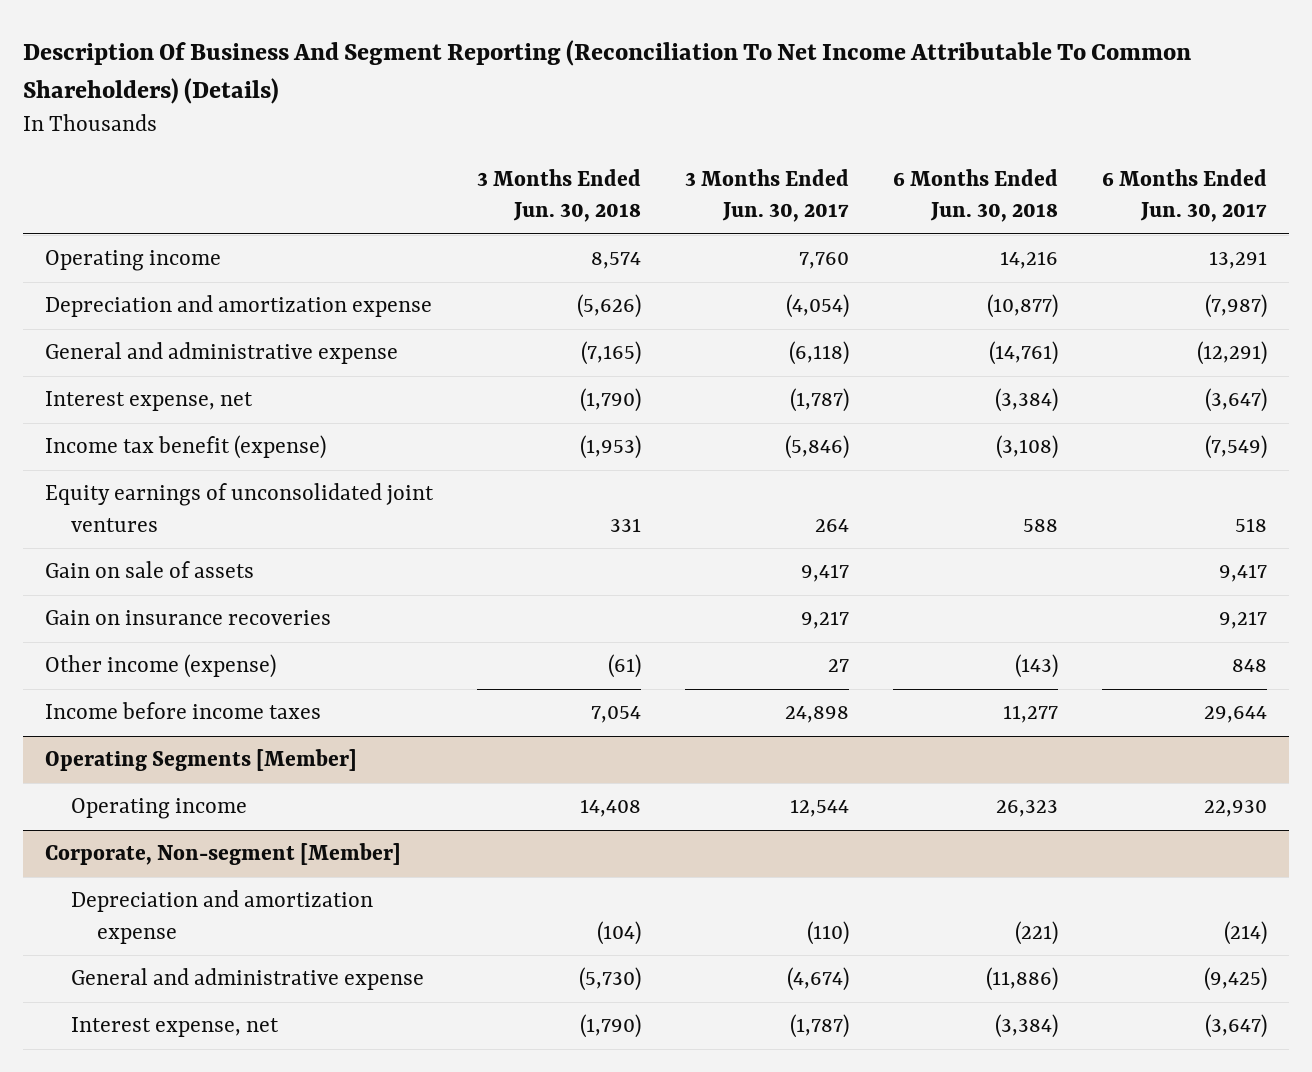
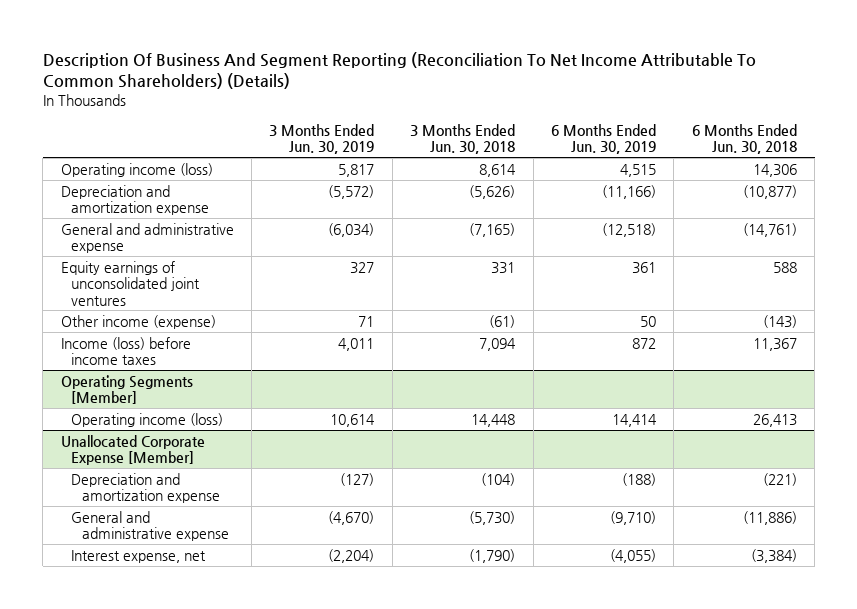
- | 3 Months Ended Jun. 30, 2018 | 3 Months Ended Jun. 30, 2017 | 6 Months Ended Jun. 30, 2018 | 6 Months Ended Jun. 30, 2017
+ | 3 Months Ended Jun. 30, 2019 | 3 Months Ended Jun. 30, 2018 | 6 Months Ended Jun. 30, 2019 | 6 Months Ended Jun. 30, 2018
- Operating income | 8,574 | 7,760 | 14,216 | 13,291
+ Operating income (loss) | 5,817 | 8,614 | 4,515 | 14,306
- Interest expense, net | (1,790) | (1,787) | (3,384) | (3,647)
- Income tax benefit (expense) | (1,953) | (5,846) | (3,108) | (7,549)
- Gain on sale of assets | | 9,417 | | 9,417
- Gain on insurance recoveries | | 9,217 | | 9,217
- Income before income taxes | 7,054 | 24,898 | 11,277 | 29,644
+ Income (loss) before income taxes | 4,011 | 7,094 | 872 | 11,367
@ Operating Segments [Member]
- Operating income | 14,408 | 12,544 | 26,323 | 22,930
- Corporate, Non-segment [Member]
@ Operating Segments [Member]
+ Operating income (loss) | 10,614 | 14,448 | 14,414 | 26,413
+ Unallocated Corporate Expense [Member]

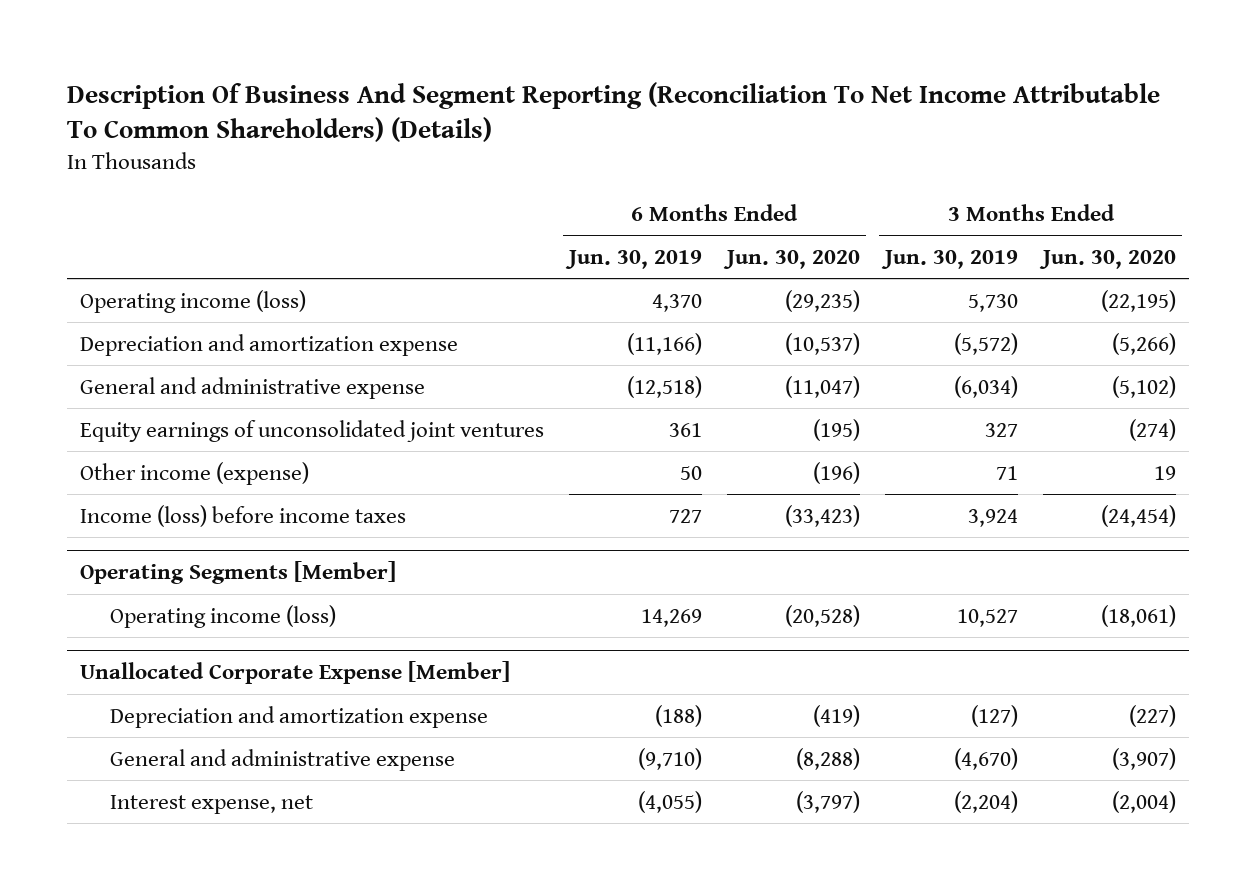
- | 3 Months Ended Jun. 30, 2019 | 3 Months Ended Jun. 30, 2018 | 6 Months Ended Jun. 30, 2019 | 6 Months Ended Jun. 30, 2018
+ | 6 Months Ended Jun. 30, 2019 | 6 Months Ended Jun. 30, 2020 | 3 Months Ended Jun. 30, 2019 | 3 Months Ended Jun. 30, 2020
- Operating income (loss) | 5,817 | 8,614 | 4,515 | 14,306
+ Operating income (loss) | 4,370 | (29,235) | 5,730 | (22,195)
- Income (loss) before income taxes | 4,011 | 7,094 | 872 | 11,367
+ Income (loss) before income taxes | 727 | (33,423) | 3,924 | (24,454)
@ Operating Segments [Member]
- Operating income (loss) | 10,614 | 14,448 | 14,414 | 26,413
+ Operating income (loss) | 14,269 | (20,528) | 10,527 | (18,061)

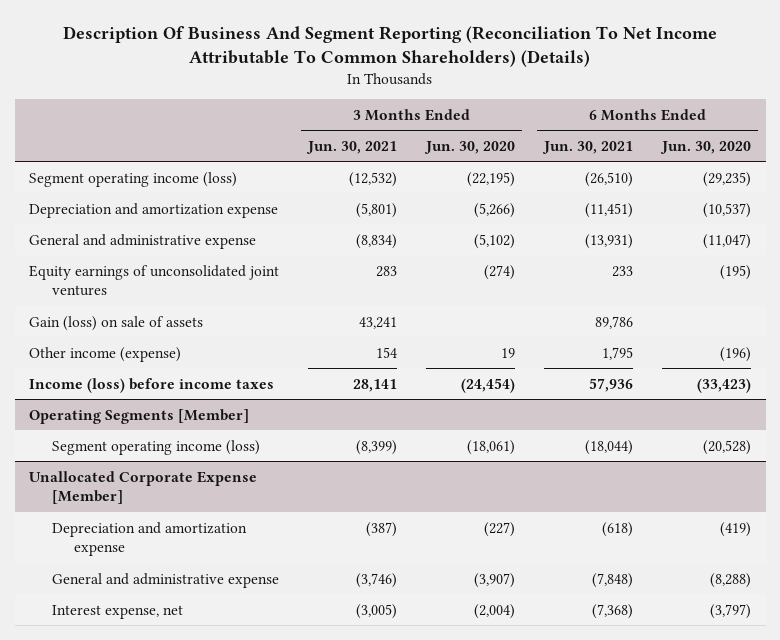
- | 6 Months Ended Jun. 30, 2019 | 6 Months Ended Jun. 30, 2020 | 3 Months Ended Jun. 30, 2019 | 3 Months Ended Jun. 30, 2020
+ | 3 Months Ended Jun. 30, 2021 | 3 Months Ended Jun. 30, 2020 | 6 Months Ended Jun. 30, 2021 | 6 Months Ended Jun. 30, 2020
- Operating income (loss) | 4,370 | (29,235) | 5,730 | (22,195)
+ Segment operating income (loss) | (12,532) | (22,195) | (26,510) | (29,235)
+ Gain (loss) on sale of assets | 43,241 | | 89,786 |
@ Operating Segments [Member]
- Operating income (loss) | 14,269 | (20,528) | 10,527 | (18,061)
+ Segment operating income (loss) | (8,399) | (18,061) | (18,044) | (20,528)

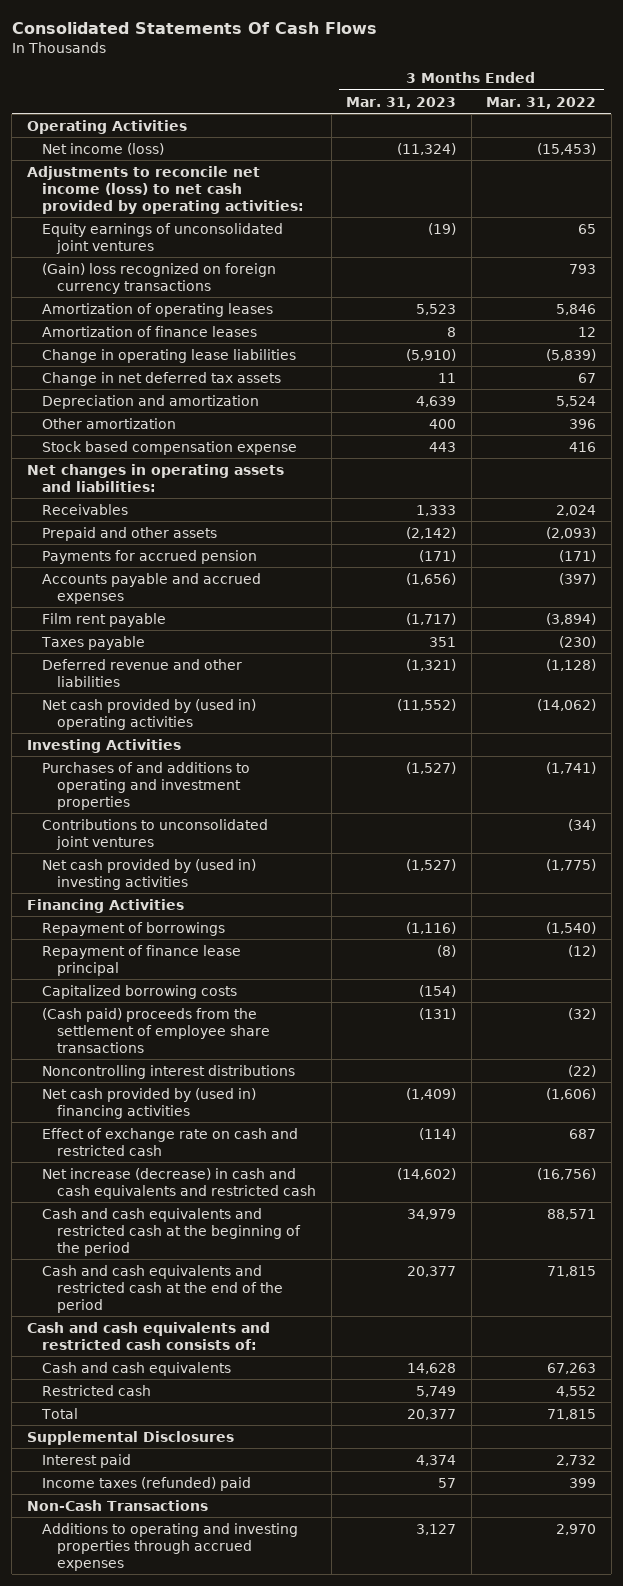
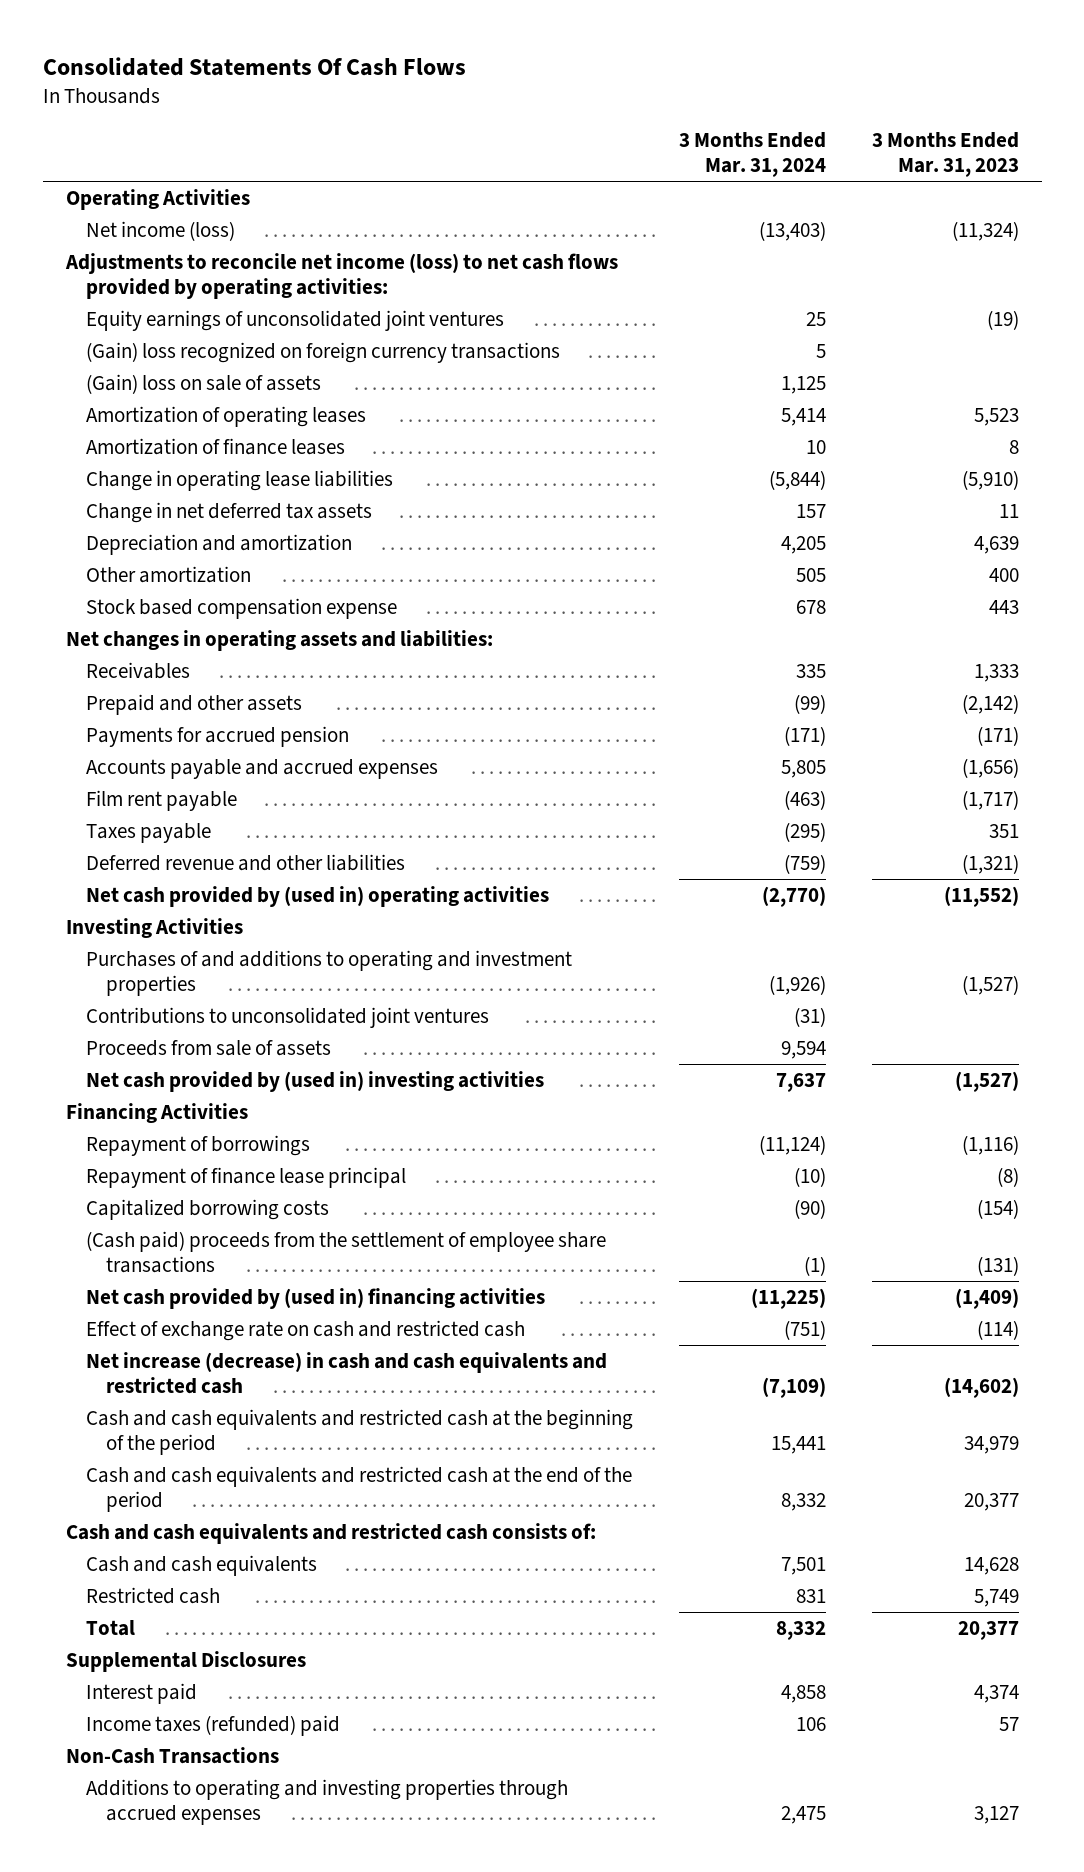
- | 3 Months Ended Mar. 31, 2023 | 3 Months Ended Mar. 31, 2022
+ | 3 Months Ended Mar. 31, 2024 | 3 Months Ended Mar. 31, 2023
- Adjustments to reconcile net income (loss) to net cash provided by operating activities:
+ Adjustments to reconcile net income (loss) to net cash flows provided by operating activities:
+ (Gain) loss on sale of assets | 1,125 |
+ Proceeds from sale of assets | 9,594 |
- Noncontrolling interest distributions | | (22)

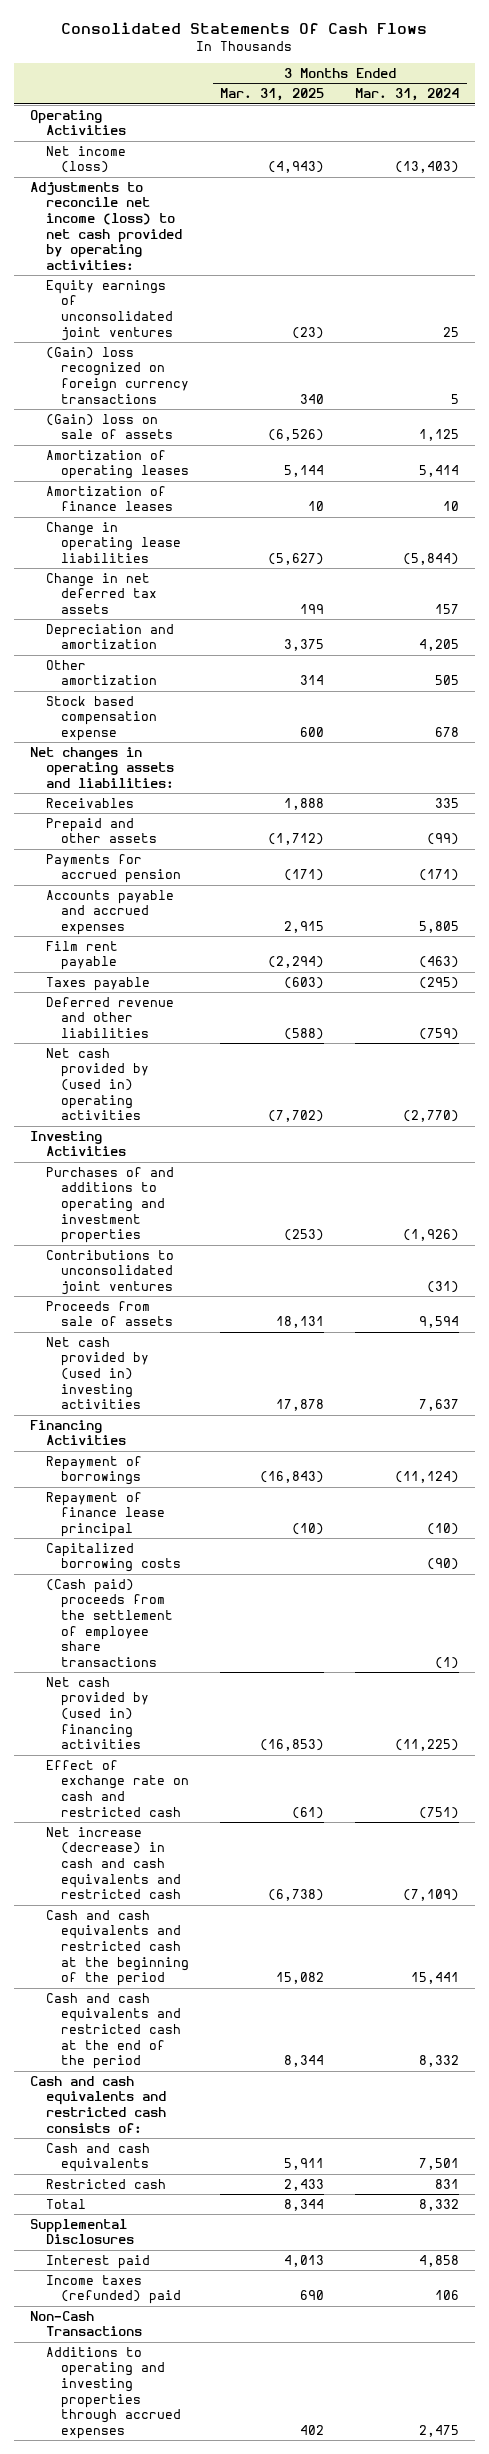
- | 3 Months Ended Mar. 31, 2024 | 3 Months Ended Mar. 31, 2023
+ | 3 Months Ended Mar. 31, 2025 | 3 Months Ended Mar. 31, 2024
- Adjustments to reconcile net income (loss) to net cash flows provided by operating activities:
+ Adjustments to reconcile net income (loss) to net cash provided by operating activities:

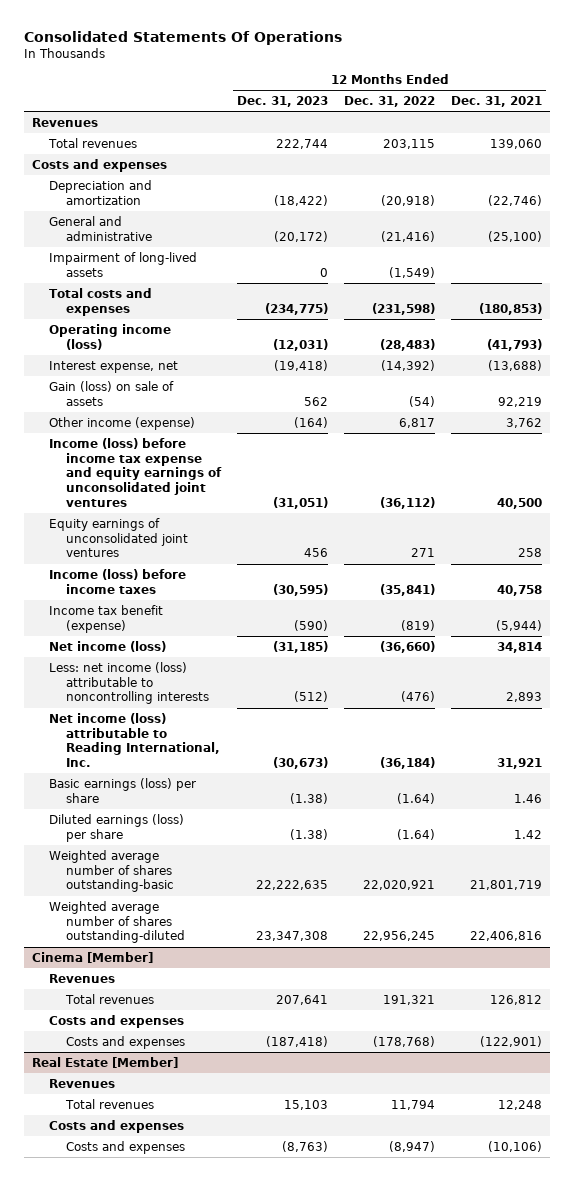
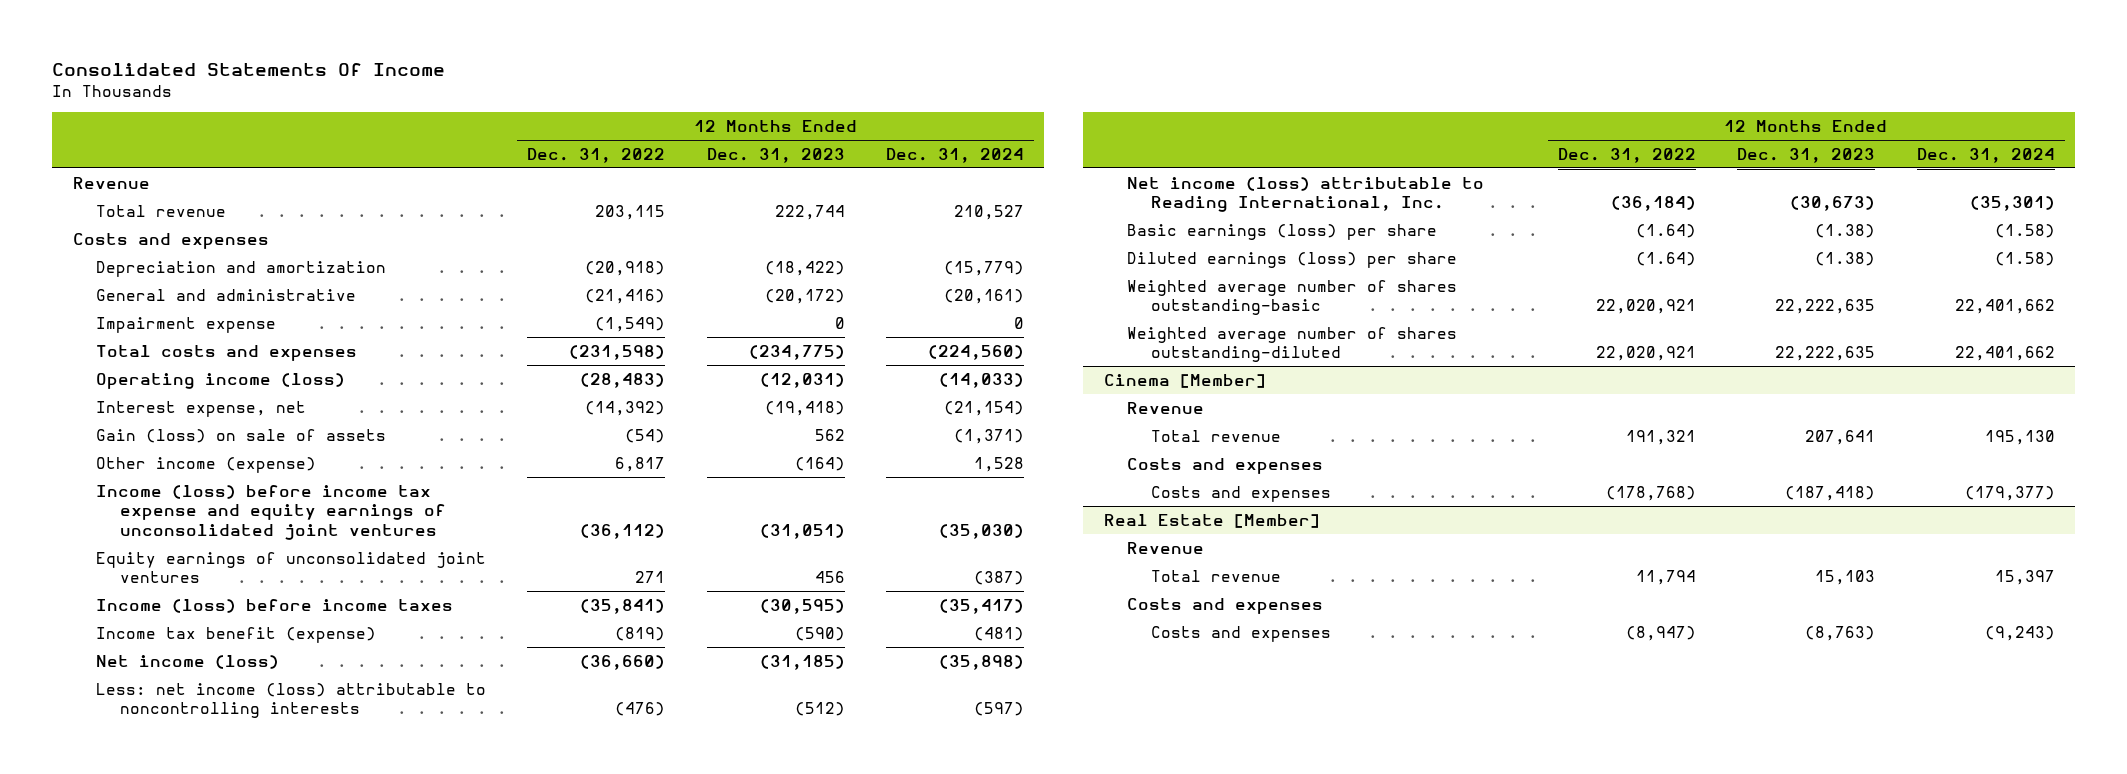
- Consolidated Statements Of Operations
+ Consolidated Statements Of Income
- | 12 Months Ended Dec. 31, 2023 | 12 Months Ended Dec. 31, 2022 | 12 Months Ended Dec. 31, 2021
+ | 12 Months Ended Dec. 31, 2022 | 12 Months Ended Dec. 31, 2023 | 12 Months Ended Dec. 31, 2024
- Revenues
- Total revenues | 222,744 | 203,115 | 139,060
+ Revenue
+ Total revenue | 203,115 | 222,744 | 210,527
- Impairment of long-lived assets | 0 | (1,549) |
+ Impairment expense | (1,549) | 0 | 0
- Weighted average number of shares outstanding-diluted | 23,347,308 | 22,956,245 | 22,406,816
+ Weighted average number of shares outstanding-diluted | 22,020,921 | 22,222,635 | 22,401,662
@ Cinema [Member]
- Revenues
- Total revenues | 207,641 | 191,321 | 126,812
+ Revenue
+ Total revenue | 191,321 | 207,641 | 195,130
@ Real Estate [Member]
- Revenues
- Total revenues | 15,103 | 11,794 | 12,248
+ Revenue
+ Total revenue | 11,794 | 15,103 | 15,397

